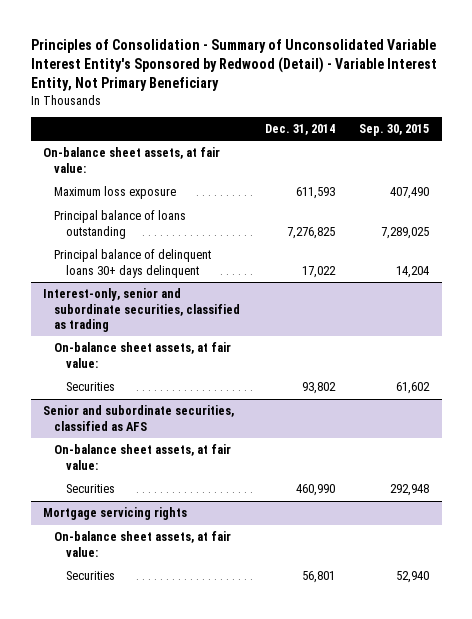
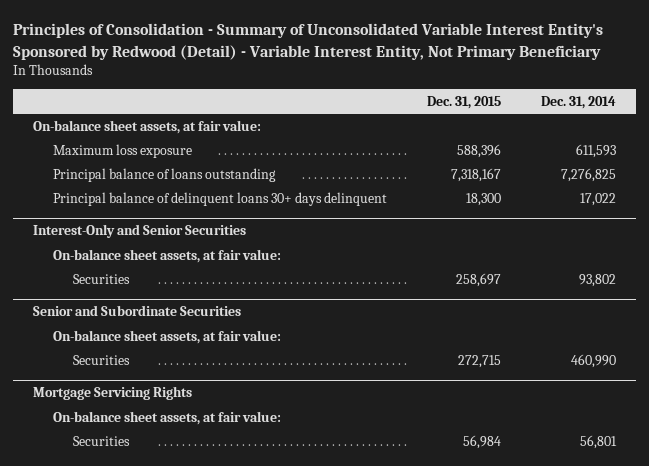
- | Dec. 31, 2014 | Sep. 30, 2015
+ | Dec. 31, 2015 | Dec. 31, 2014
- Interest-only, senior and subordinate securities, classified as trading
+ Interest-Only and Senior Securities
- Senior and subordinate securities, classified as AFS
+ Senior and Subordinate Securities
- Mortgage servicing rights
+ Mortgage Servicing Rights

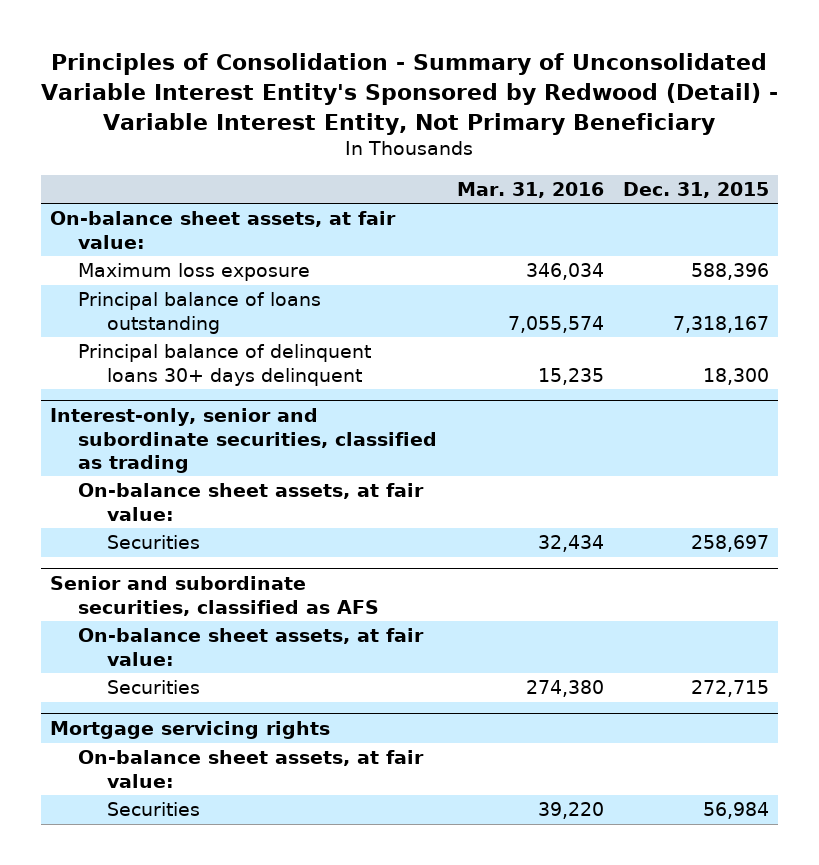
- | Dec. 31, 2015 | Dec. 31, 2014
+ | Mar. 31, 2016 | Dec. 31, 2015
- Interest-Only and Senior Securities
+ Interest-only, senior and subordinate securities, classified as trading
- Senior and Subordinate Securities
+ Senior and subordinate securities, classified as AFS
- Mortgage Servicing Rights
+ Mortgage servicing rights

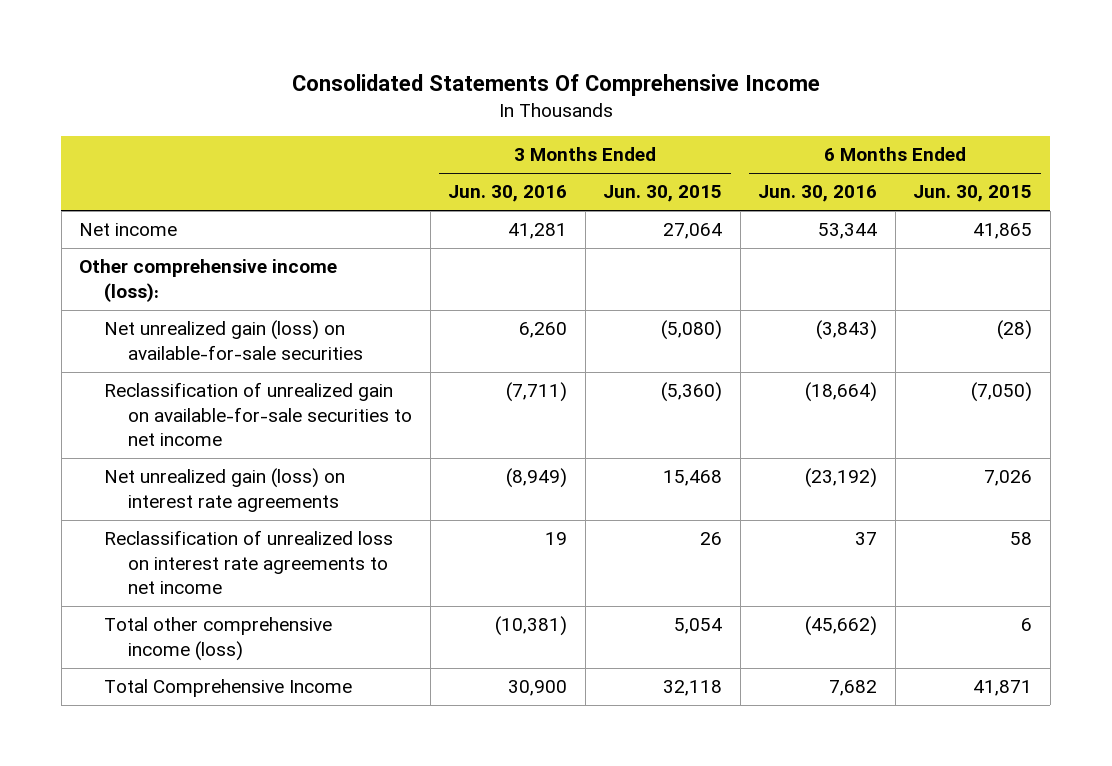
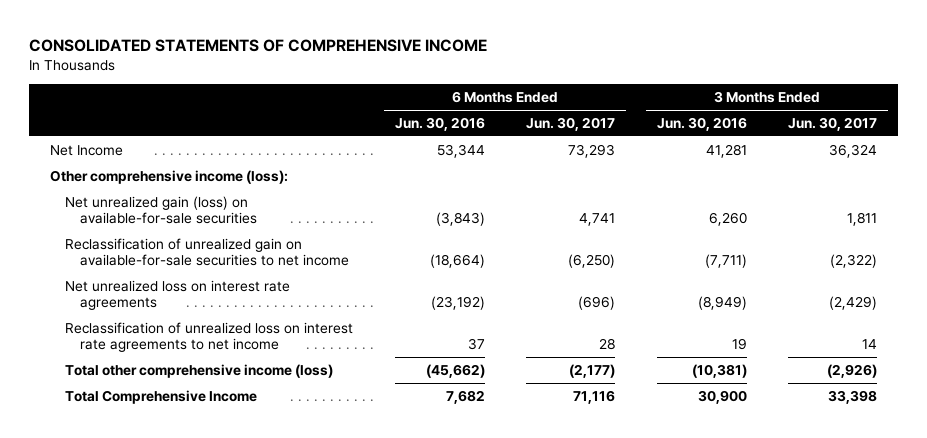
- Consolidated Statements Of Comprehensive Income
+ CONSOLIDATED STATEMENTS OF COMPREHENSIVE INCOME
- | 3 Months Ended Jun. 30, 2016 | 3 Months Ended Jun. 30, 2015 | 6 Months Ended Jun. 30, 2016 | 6 Months Ended Jun. 30, 2015
+ | 6 Months Ended Jun. 30, 2016 | 6 Months Ended Jun. 30, 2017 | 3 Months Ended Jun. 30, 2016 | 3 Months Ended Jun. 30, 2017
- Net income | 41,281 | 27,064 | 53,344 | 41,865
+ Net Income | 53,344 | 73,293 | 41,281 | 36,324
- Net unrealized gain (loss) on interest rate agreements | (8,949) | 15,468 | (23,192) | 7,026
+ Net unrealized loss on interest rate agreements | (23,192) | (696) | (8,949) | (2,429)

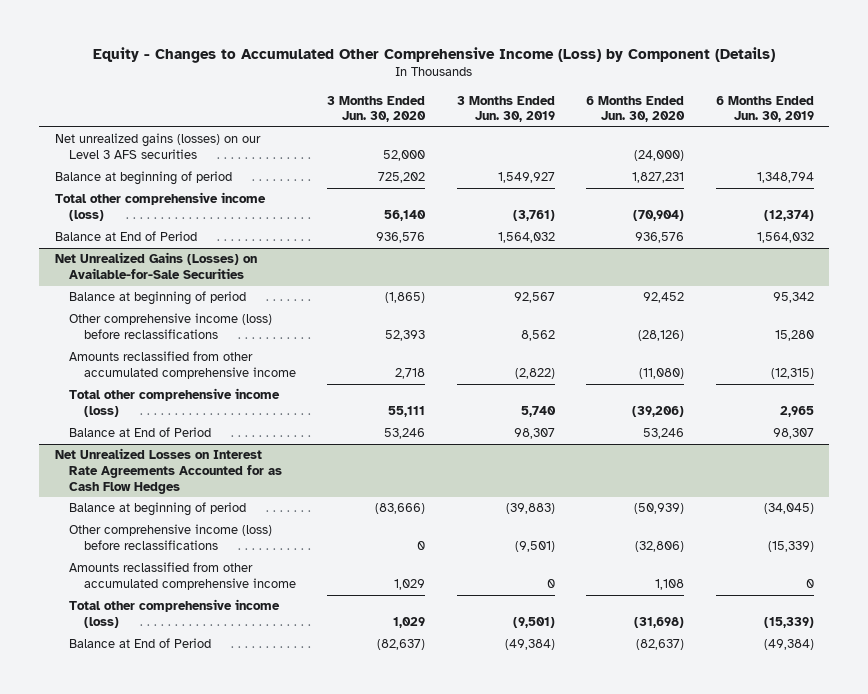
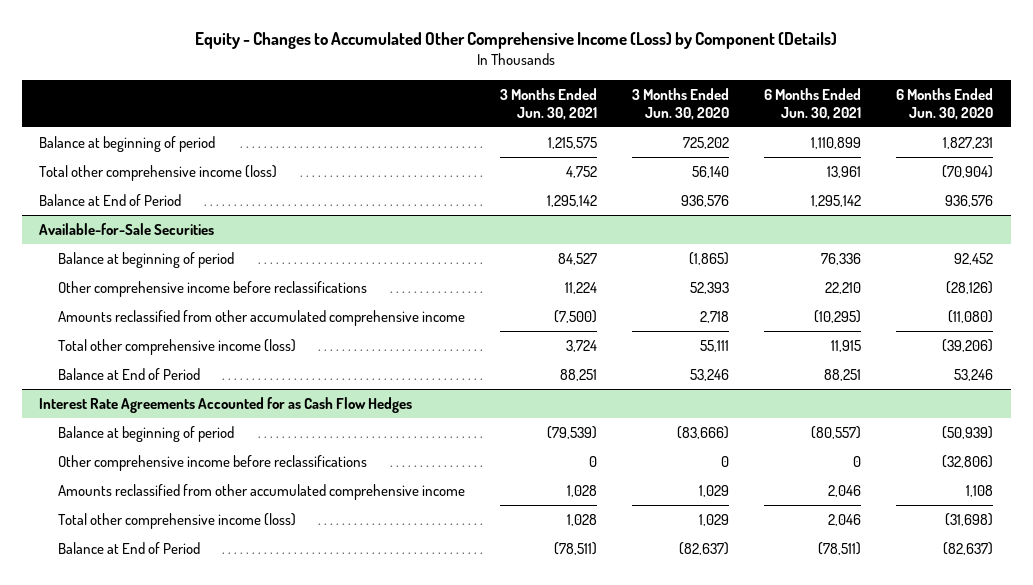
- | 3 Months Ended Jun. 30, 2020 | 3 Months Ended Jun. 30, 2019 | 6 Months Ended Jun. 30, 2020 | 6 Months Ended Jun. 30, 2019
+ | 3 Months Ended Jun. 30, 2021 | 3 Months Ended Jun. 30, 2020 | 6 Months Ended Jun. 30, 2021 | 6 Months Ended Jun. 30, 2020
- Net unrealized gains (losses) on our Level 3 AFS securities | 52,000 | | (24,000) |
- Net Unrealized Gains (Losses) on Available-for-Sale Securities
+ Available-for-Sale Securities
- Other comprehensive income (loss) before reclassifications | 52,393 | 8,562 | (28,126) | 15,280
+ Other comprehensive income before reclassifications | 11,224 | 52,393 | 22,210 | (28,126)
- Net Unrealized Losses on Interest Rate Agreements Accounted for as Cash Flow Hedges
+ Interest Rate Agreements Accounted for as Cash Flow Hedges
- Other comprehensive income (loss) before reclassifications | 0 | (9,501) | (32,806) | (15,339)
+ Other comprehensive income before reclassifications | 0 | 0 | 0 | (32,806)

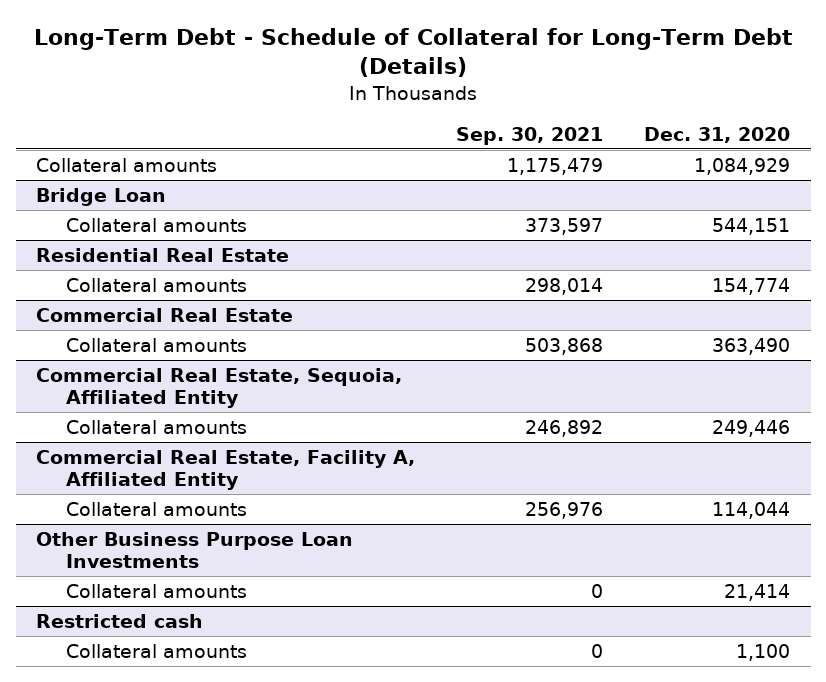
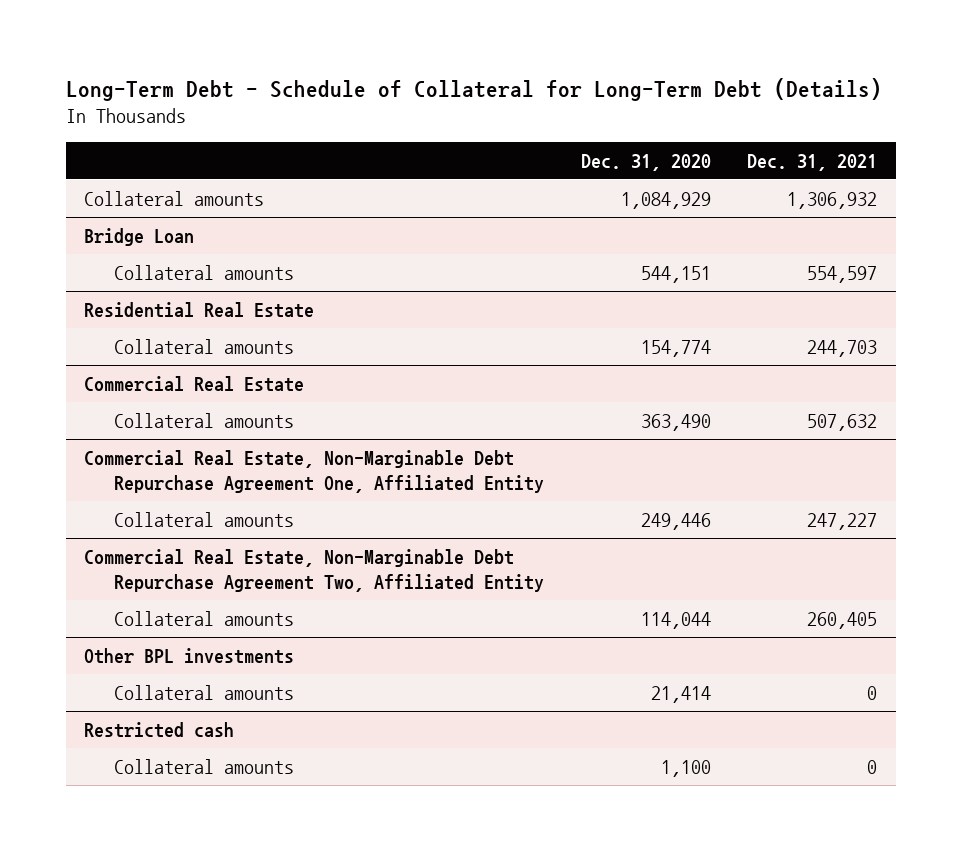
- | Sep. 30, 2021 | Dec. 31, 2020
+ | Dec. 31, 2020 | Dec. 31, 2021
- Commercial Real Estate, Sequoia, Affiliated Entity
+ Commercial Real Estate, Non-Marginable Debt Repurchase Agreement One, Affiliated Entity
- Commercial Real Estate, Facility A, Affiliated Entity
+ Commercial Real Estate, Non-Marginable Debt Repurchase Agreement Two, Affiliated Entity
- Other Business Purpose Loan Investments
+ Other BPL investments

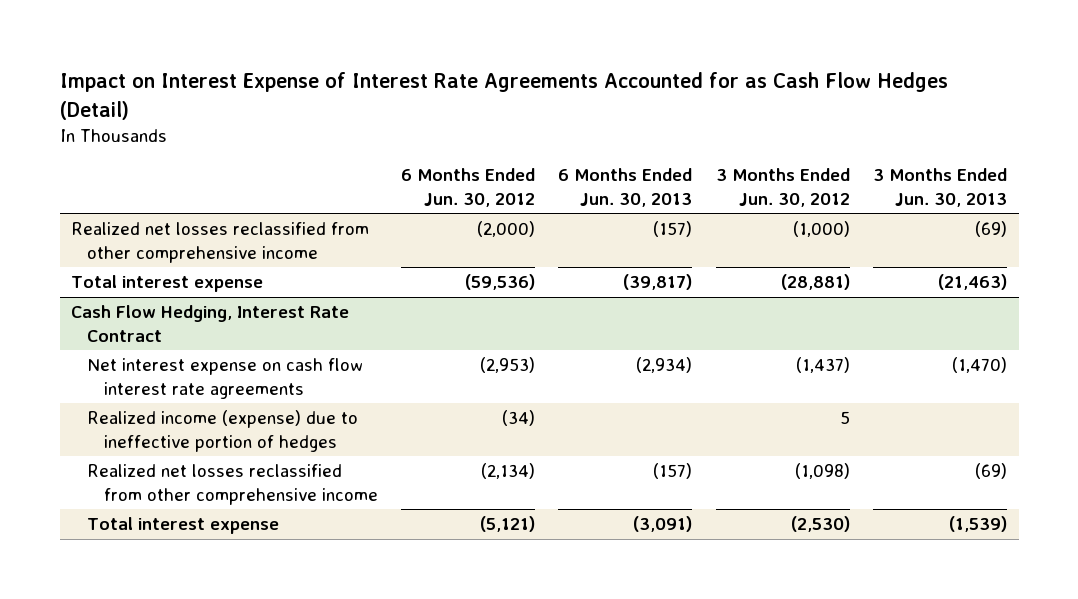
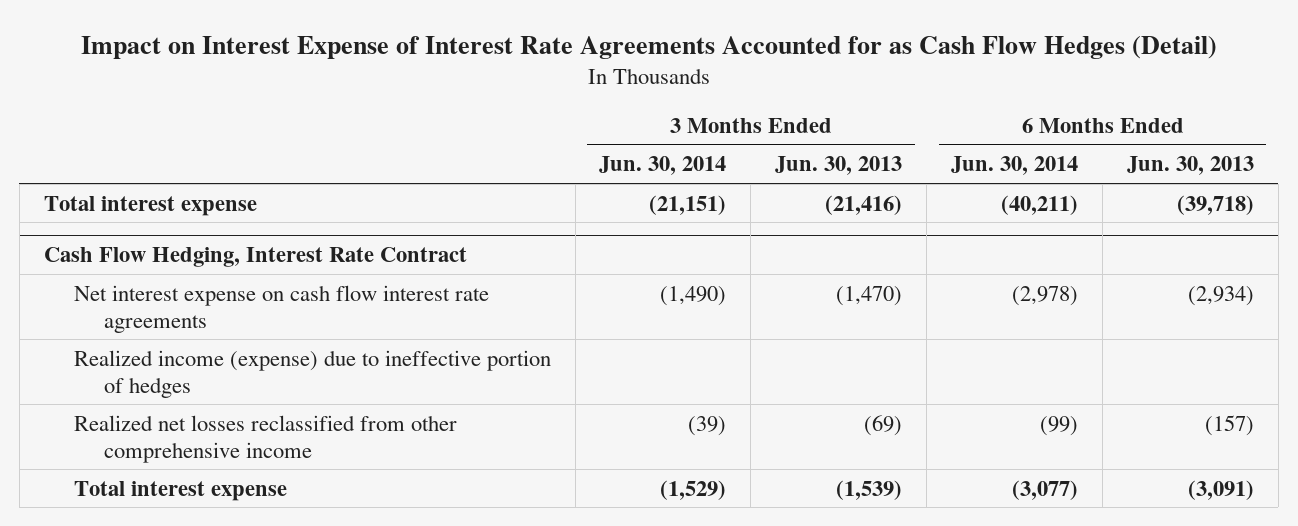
- | 6 Months Ended Jun. 30, 2012 | 6 Months Ended Jun. 30, 2013 | 3 Months Ended Jun. 30, 2012 | 3 Months Ended Jun. 30, 2013
+ | 3 Months Ended Jun. 30, 2014 | 3 Months Ended Jun. 30, 2013 | 6 Months Ended Jun. 30, 2014 | 6 Months Ended Jun. 30, 2013
- Realized net losses reclassified from other comprehensive income | (2,000) | (157) | (1,000) | (69)
- Total interest expense | (59,536) | (39,817) | (28,881) | (21,463)
+ Total interest expense | (21,151) | (21,416) | (40,211) | (39,718)

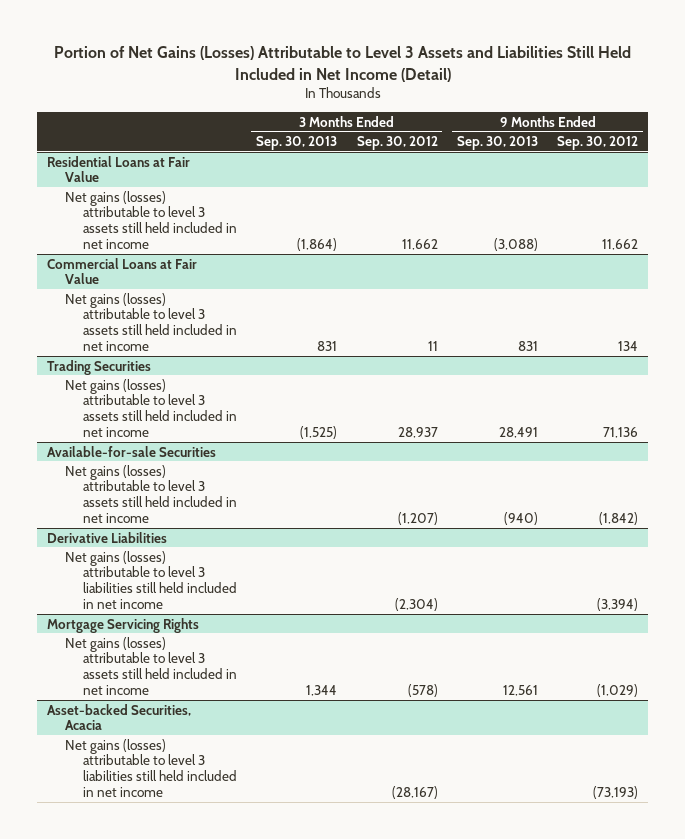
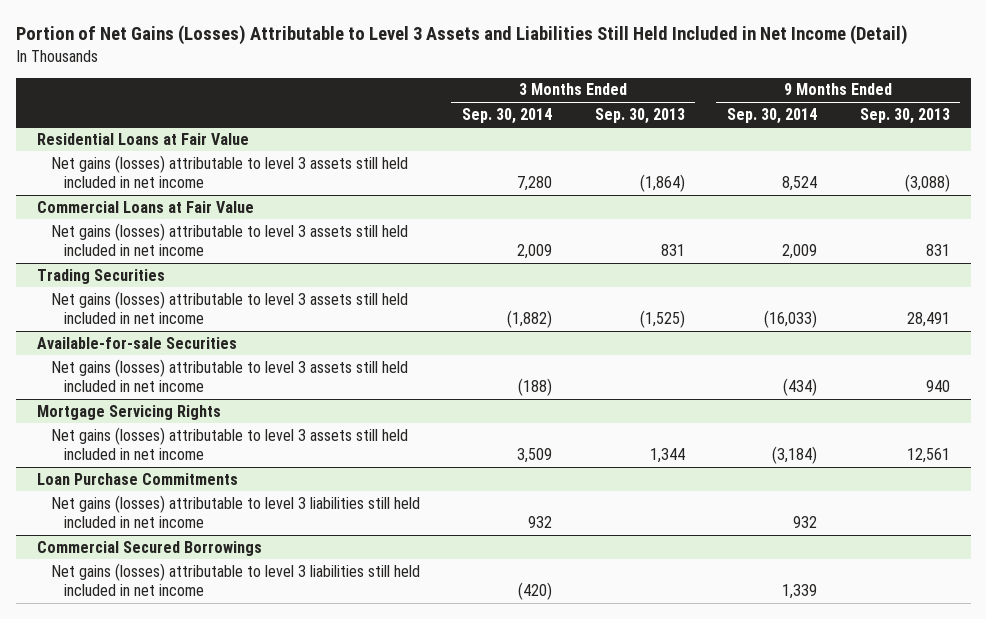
- | 3 Months Ended Sep. 30, 2013 | 3 Months Ended Sep. 30, 2012 | 9 Months Ended Sep. 30, 2013 | 9 Months Ended Sep. 30, 2012
+ | 3 Months Ended Sep. 30, 2014 | 3 Months Ended Sep. 30, 2013 | 9 Months Ended Sep. 30, 2014 | 9 Months Ended Sep. 30, 2013
@ Available-for-sale Securities
- Net gains (losses) attributable to level 3 assets still held included in net income | | (1,207) | (940) | (1,842)
- Derivative Liabilities
- Net gains (losses) attributable to level 3 liabilities still held included in net income | | (2,304) | | (3,394)
@ Available-for-sale Securities
+ Net gains (losses) attributable to level 3 assets still held included in net income | (188) | | (434) | 940
- Asset-backed Securities, Acacia
+ Loan Purchase Commitments
+ Commercial Secured Borrowings
+ Net gains (losses) attributable to level 3 liabilities still held included in net income | (420) | | 1,339 |

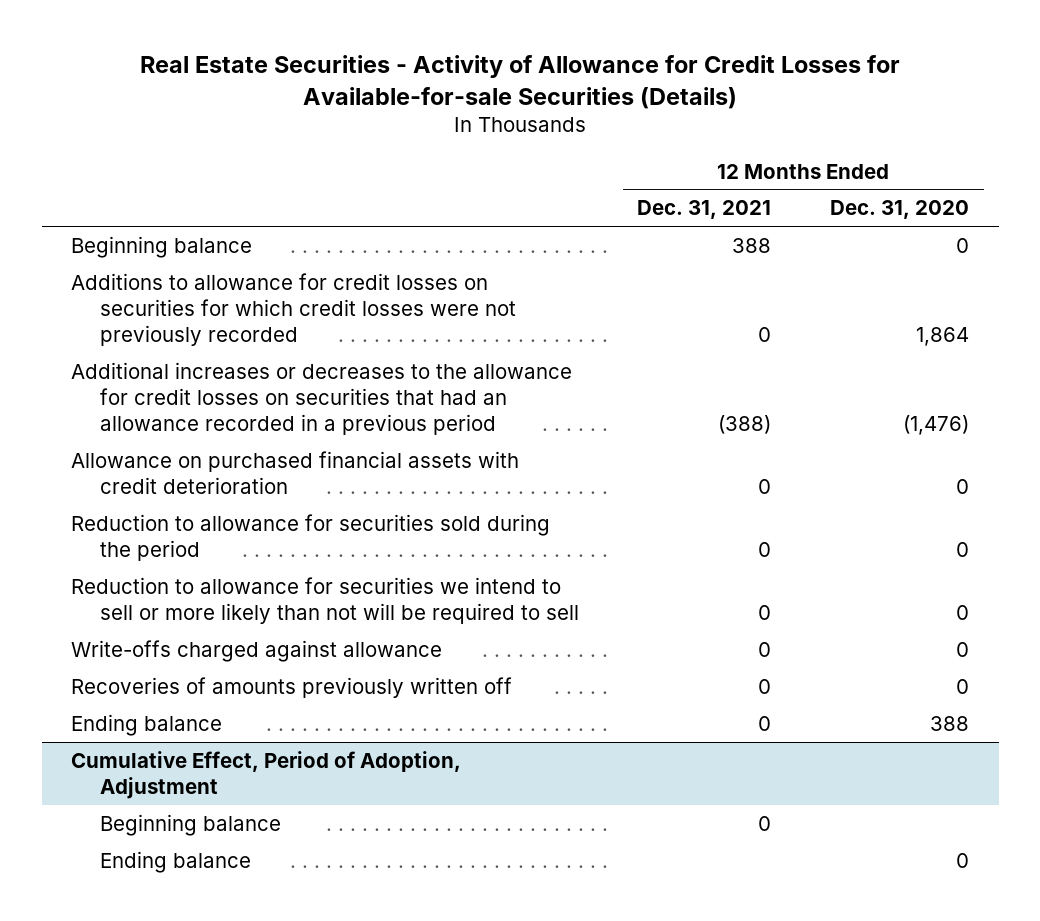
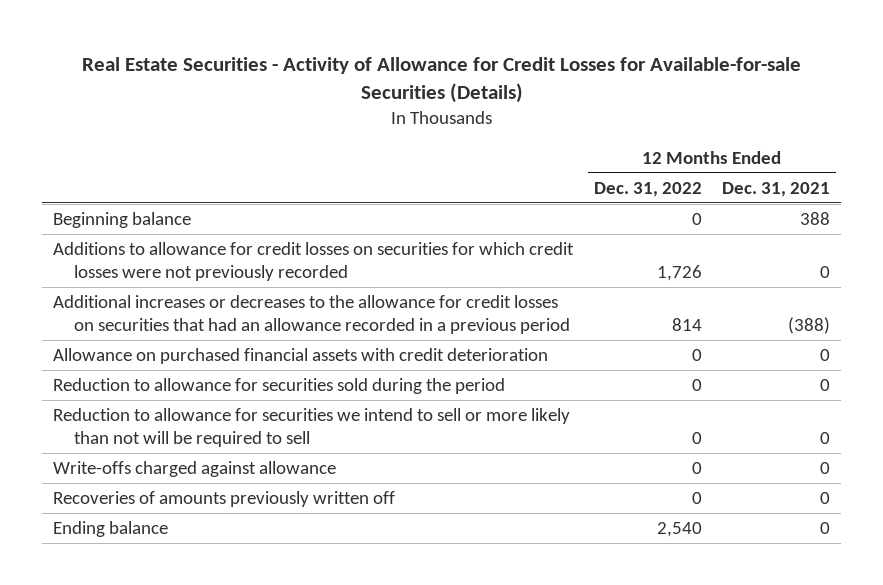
- | 12 Months Ended Dec. 31, 2021 | 12 Months Ended Dec. 31, 2020
+ | 12 Months Ended Dec. 31, 2022 | 12 Months Ended Dec. 31, 2021
- Cumulative Effect, Period of Adoption, Adjustment
- Beginning balance | 0 |
- Ending balance | | 0

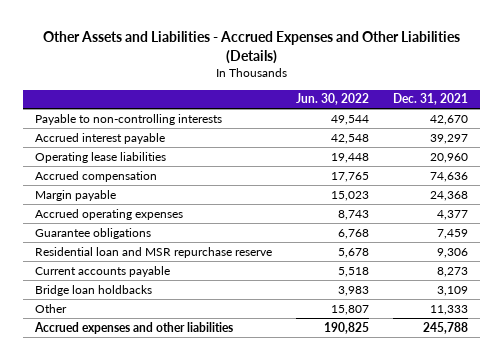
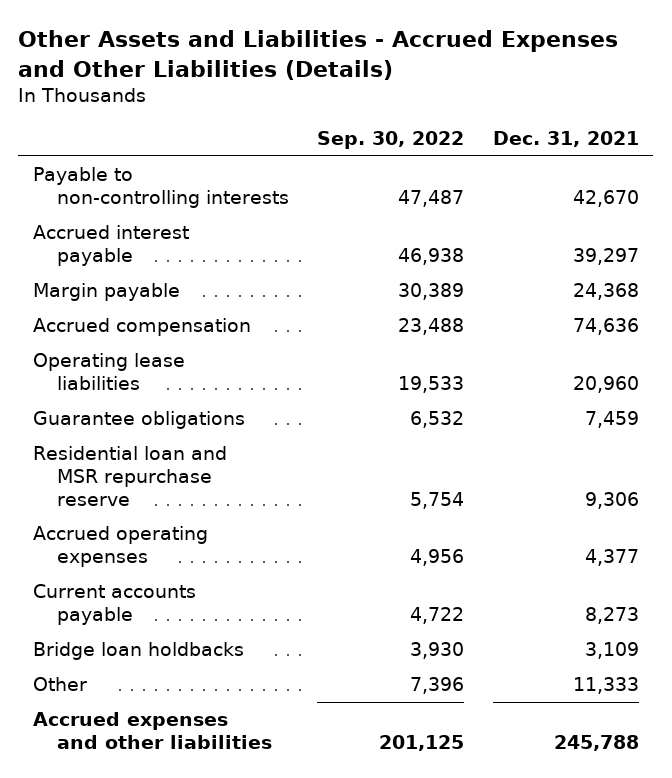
- | Jun. 30, 2022 | Dec. 31, 2021
+ | Sep. 30, 2022 | Dec. 31, 2021
moved down: Accrued compensation | 23,488 | 74,636
moved down: Operating lease liabilities | 19,533 | 20,960
moved down: Accrued operating expenses | 4,956 | 4,377

